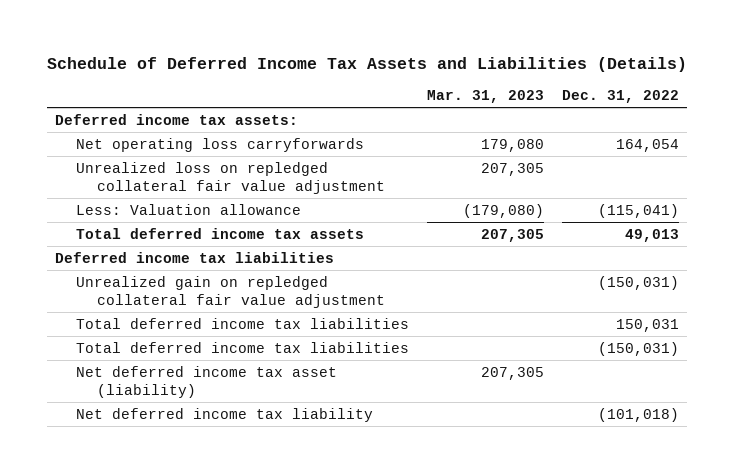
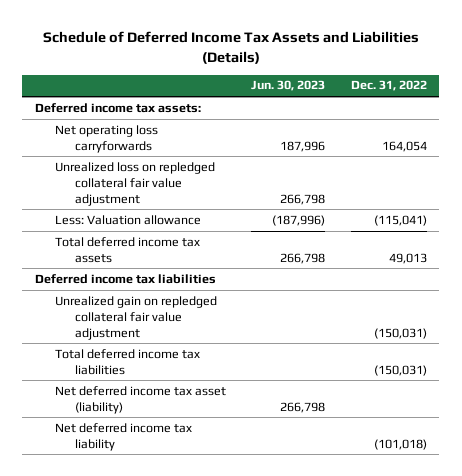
- | Mar. 31, 2023 | Dec. 31, 2022
+ | Jun. 30, 2023 | Dec. 31, 2022
- Total deferred income tax liabilities | | 150,031

